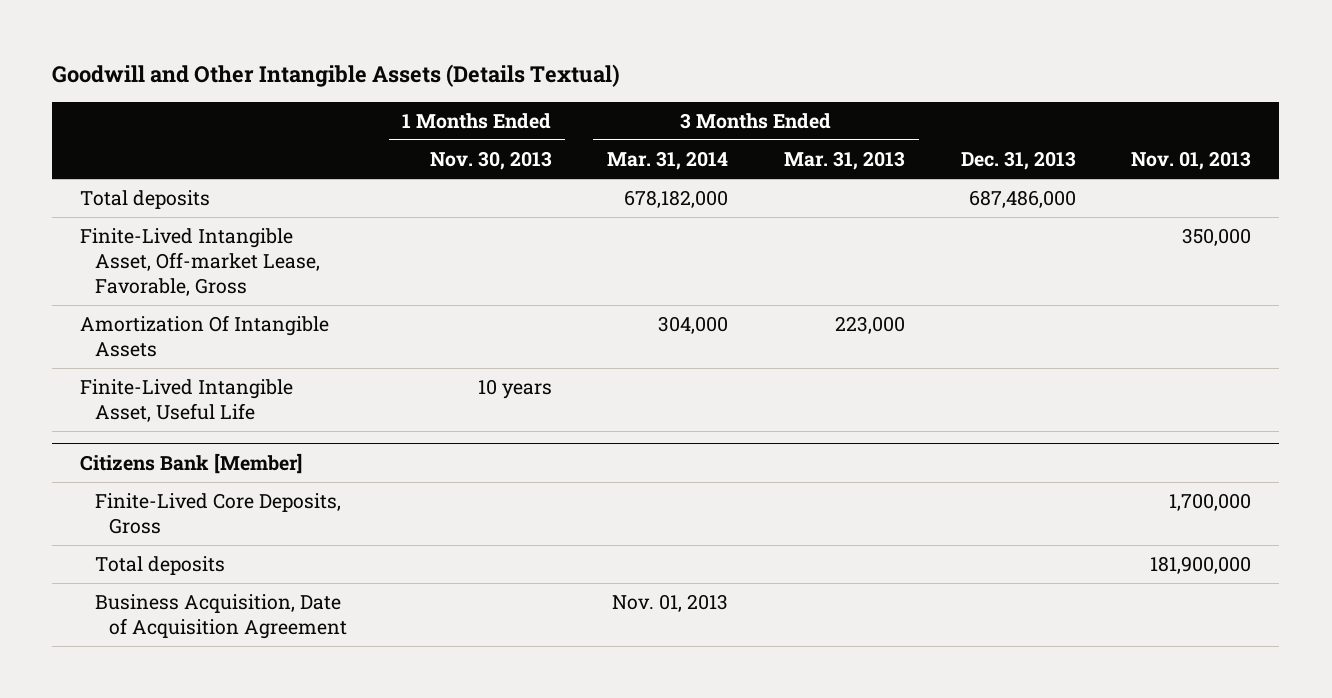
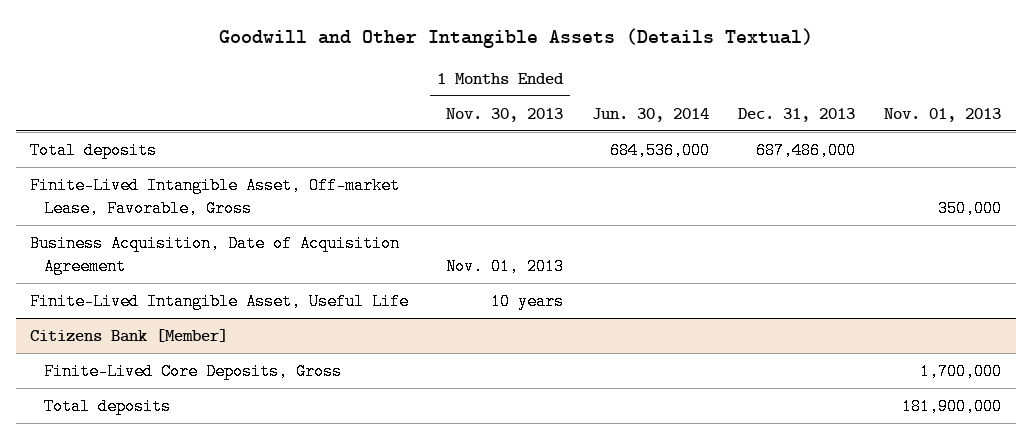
- | 1 Months Ended Nov. 30, 2013 | 3 Months Ended Mar. 31, 2014 | 3 Months Ended Mar. 31, 2013 | Dec. 31, 2013 | Nov. 01, 2013
+ | 1 Months Ended Nov. 30, 2013 | Jun. 30, 2014 | Dec. 31, 2013 | Nov. 01, 2013
- Amortization Of Intangible Assets | | 304,000 | 223,000 | |
+ Business Acquisition, Date of Acquisition Agreement | Nov. 01, 2013 | | |
@ Citizens Bank [Member]
- Business Acquisition, Date of Acquisition Agreement | | Nov. 01, 2013 | | |

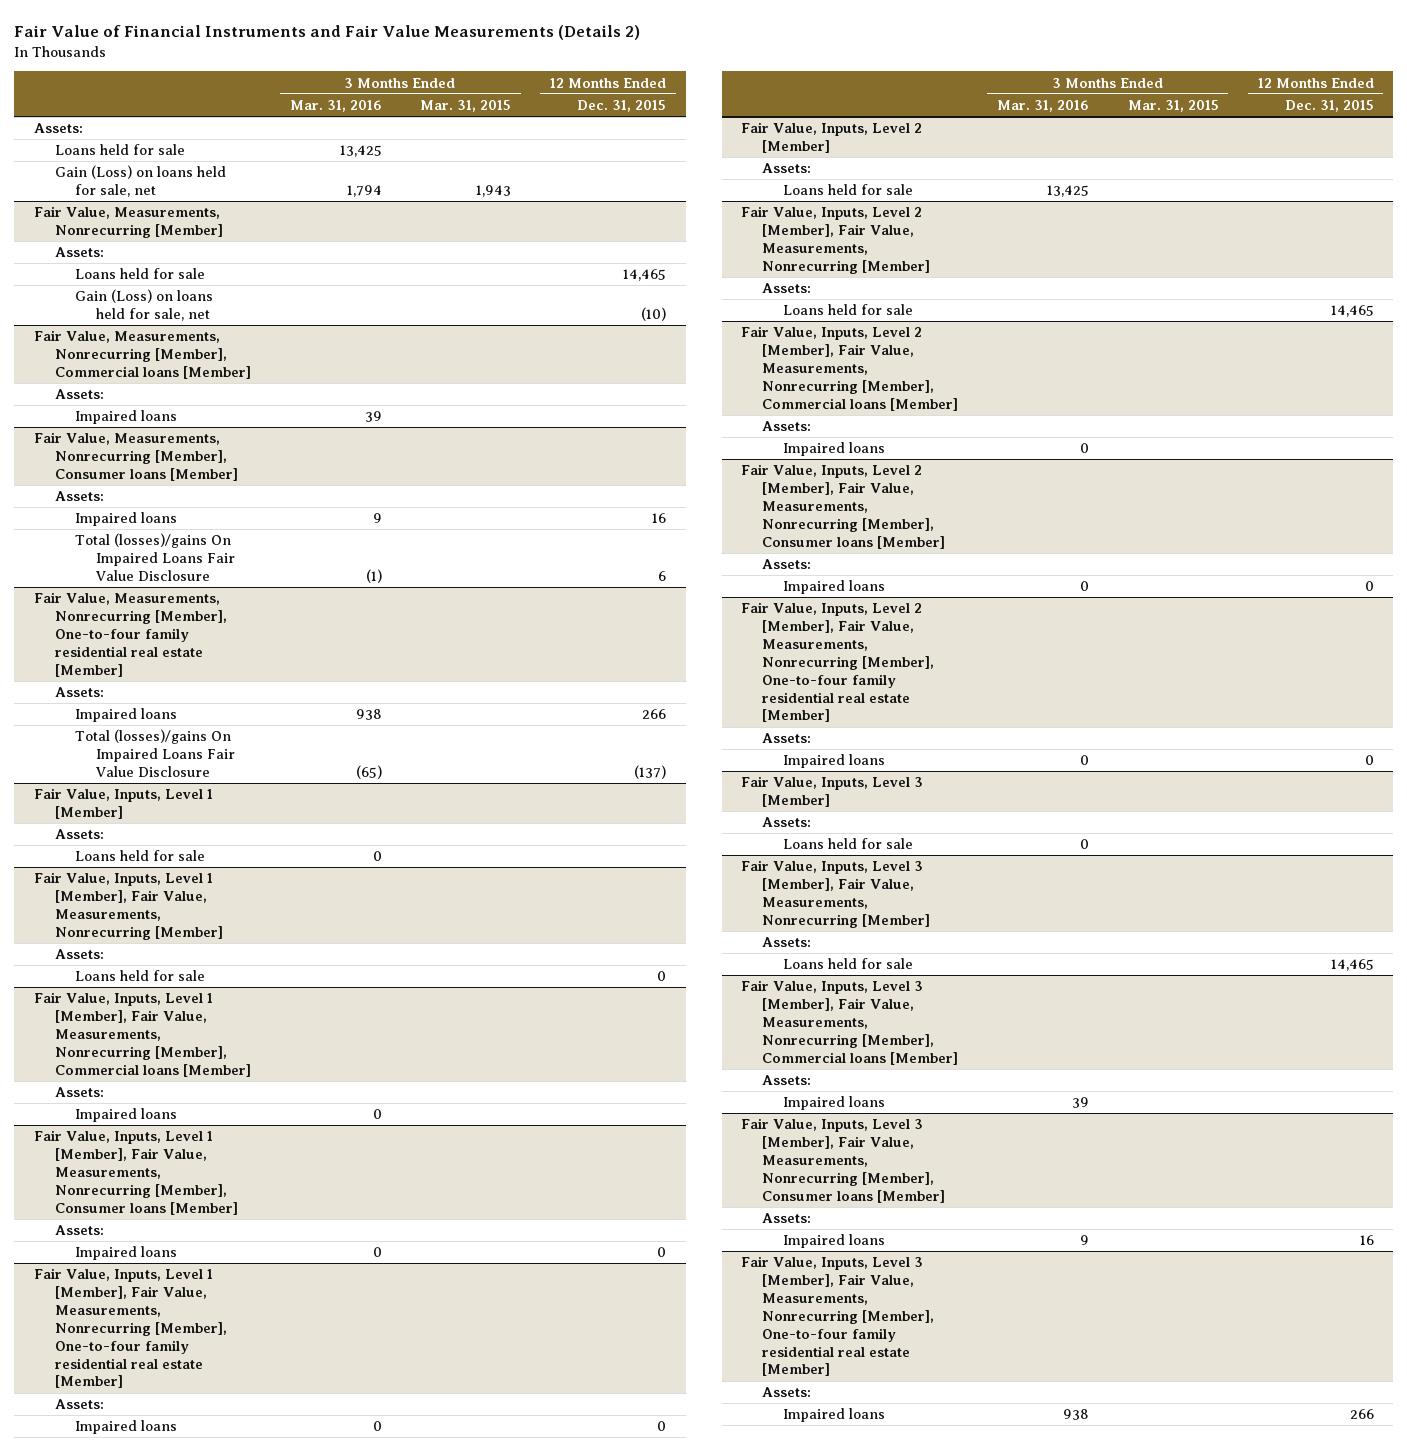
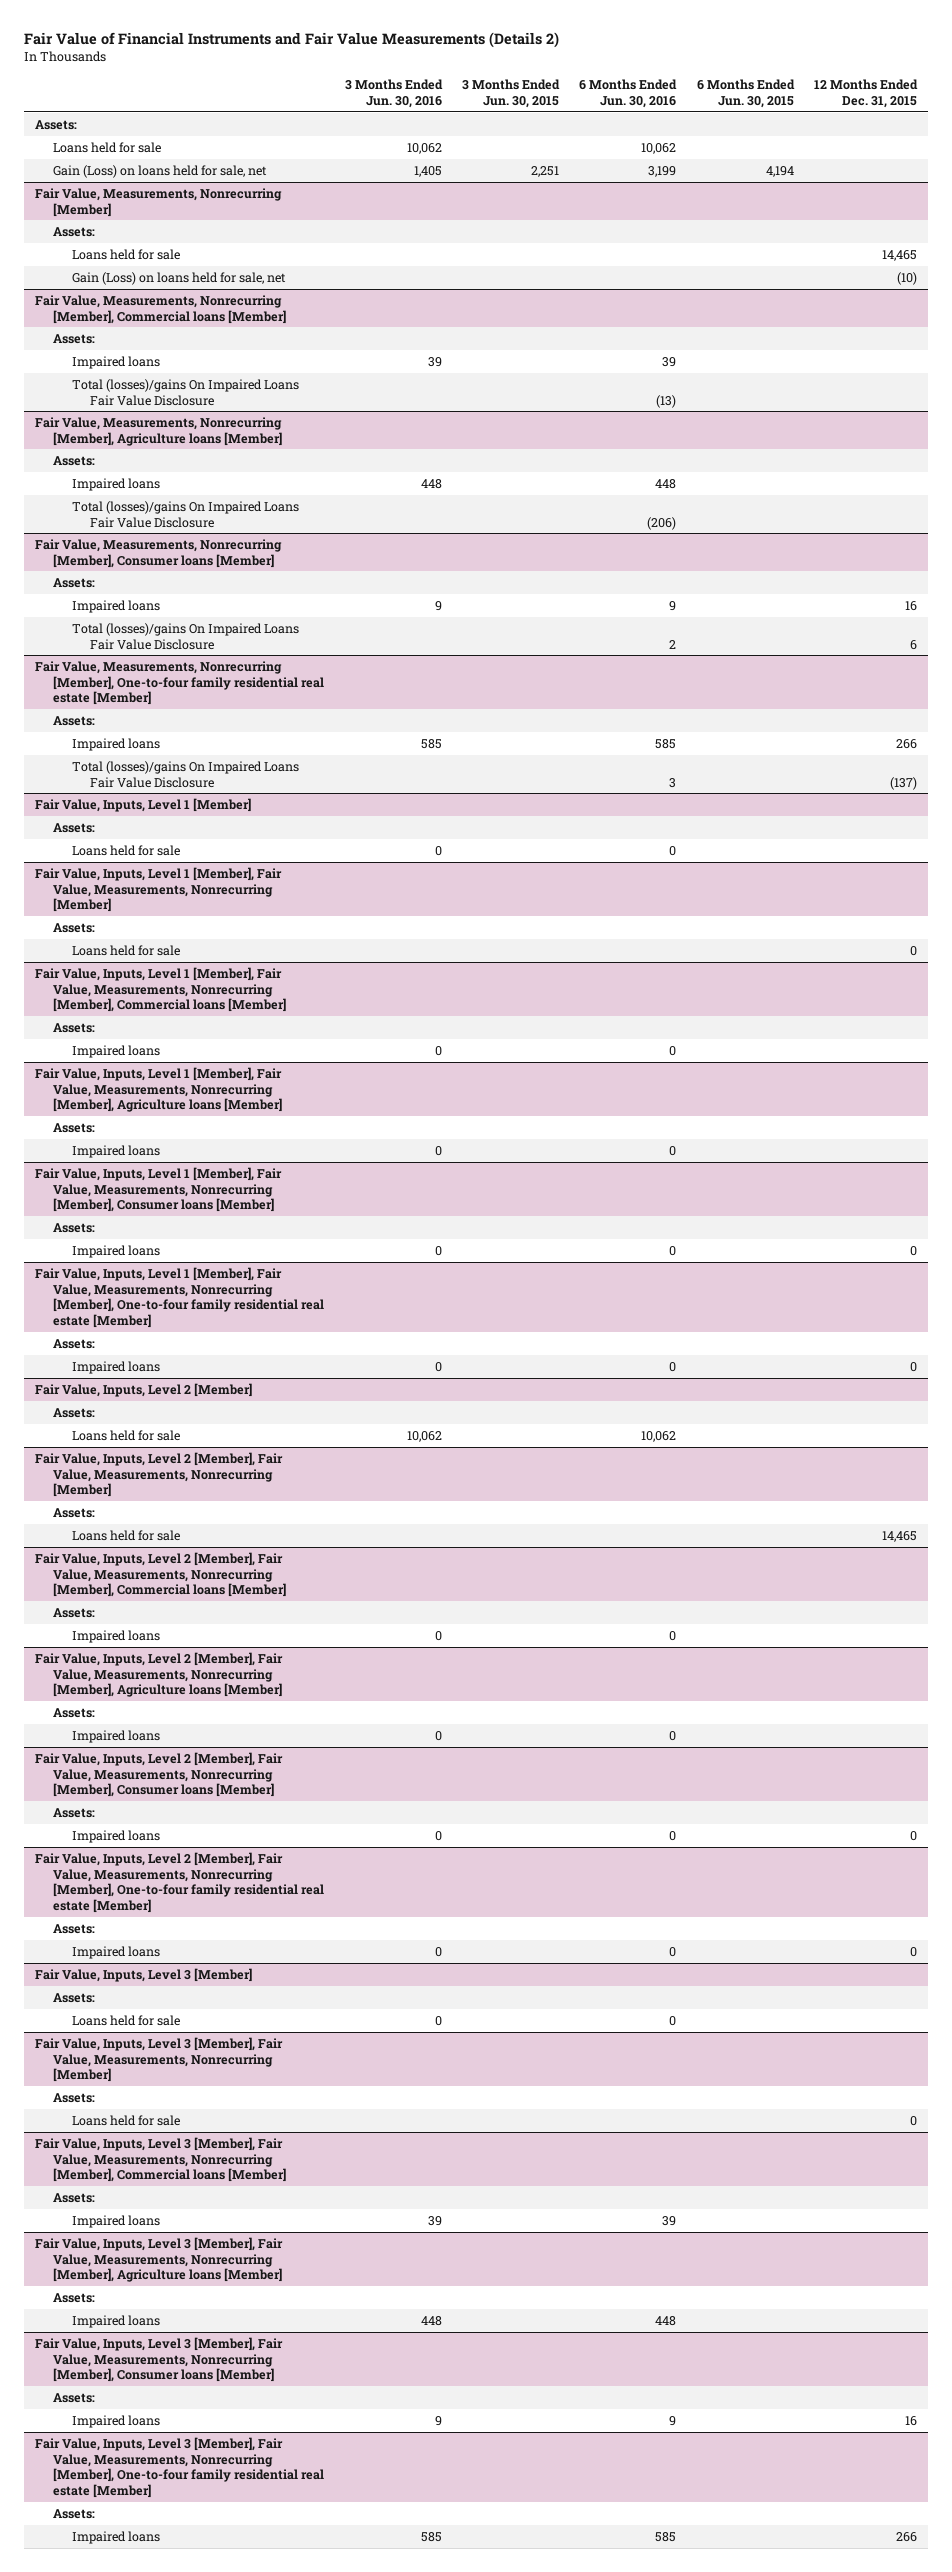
- | 3 Months Ended Mar. 31, 2016 | 3 Months Ended Mar. 31, 2015 | 12 Months Ended Dec. 31, 2015
+ | 3 Months Ended Jun. 30, 2016 | 3 Months Ended Jun. 30, 2015 | 6 Months Ended Jun. 30, 2016 | 6 Months Ended Jun. 30, 2015 | 12 Months Ended Dec. 31, 2015
@ Fair Value, Measurements, Nonrecurring [Member], Commercial loans [Member]
+ Total (losses)/gains On Impaired Loans Fair Value Disclosure | | | (13) | |
+ Fair Value, Measurements, Nonrecurring [Member], Agriculture loans [Member]
+ Assets:
+ Impaired loans | 448 | | 448 | |
+ Total (losses)/gains On Impaired Loans Fair Value Disclosure | | | (206) | |
+ Fair Value, Inputs, Level 1 [Member], Fair Value, Measurements, Nonrecurring [Member], Agriculture loans [Member]
+ Assets:
+ Impaired loans | 0 | | 0 | |
+ Fair Value, Inputs, Level 2 [Member], Fair Value, Measurements, Nonrecurring [Member], Agriculture loans [Member]
+ Assets:
+ Impaired loans | 0 | | 0 | |
@ Fair Value, Inputs, Level 3 [Member], Fair Value, Measurements, Nonrecurring [Member]
- Loans held for sale | | | 14,465
+ Loans held for sale | | | | | 0
+ Fair Value, Inputs, Level 3 [Member], Fair Value, Measurements, Nonrecurring [Member], Agriculture loans [Member]
+ Assets:
+ Impaired loans | 448 | | 448 | |

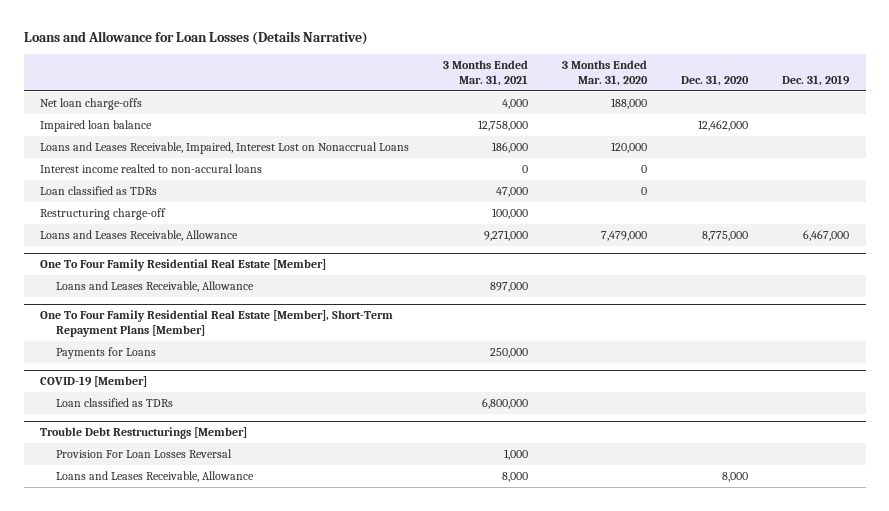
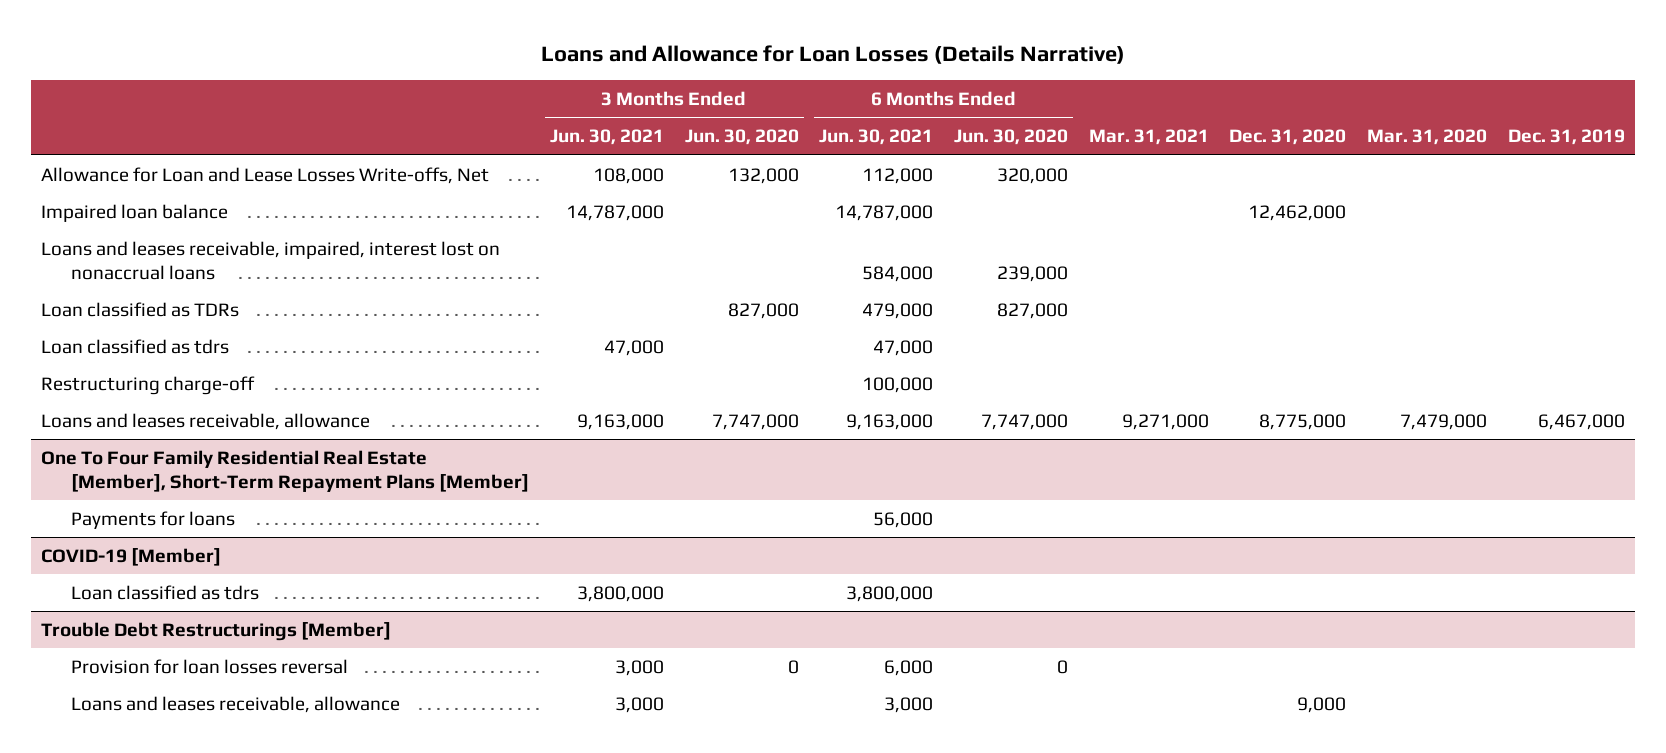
- | 3 Months Ended Mar. 31, 2021 | 3 Months Ended Mar. 31, 2020 | Dec. 31, 2020 | Dec. 31, 2019
+ | 3 Months Ended Jun. 30, 2021 | 3 Months Ended Jun. 30, 2020 | 6 Months Ended Jun. 30, 2021 | 6 Months Ended Jun. 30, 2020 | Mar. 31, 2021 | Dec. 31, 2020 | Mar. 31, 2020 | Dec. 31, 2019
- Net loan charge-offs | 4,000 | 188,000 | |
+ Allowance for Loan and Lease Losses Write-offs, Net | 108,000 | 132,000 | 112,000 | 320,000 | | | |
- Loans and Leases Receivable, Impaired, Interest Lost on Nonaccrual Loans | 186,000 | 120,000 | |
- Interest income realted to non-accural loans | 0 | 0 | |
+ Loans and leases receivable, impaired, interest lost on nonaccrual loans | | | 584,000 | 239,000 | | | |
+ Loan classified as tdrs | 47,000 | | 47,000 | | | | |
- Loans and Leases Receivable, Allowance | 9,271,000 | 7,479,000 | 8,775,000 | 6,467,000
- One To Four Family Residential Real Estate [Member]
- Loans and Leases Receivable, Allowance | 897,000 | | |
+ Loans and leases receivable, allowance | 9,163,000 | 7,747,000 | 9,163,000 | 7,747,000 | 9,271,000 | 8,775,000 | 7,479,000 | 6,467,000
@ One To Four Family Residential Real Estate [Member], Short-Term Repayment Plans [Member]
- Payments for Loans | 250,000 | | |
+ Payments for loans | | | 56,000 | | | | |
@ COVID-19 [Member]
- Loan classified as TDRs | 6,800,000 | | |
+ Loan classified as tdrs | 3,800,000 | | 3,800,000 | | | | |
@ Trouble Debt Restructurings [Member]
- Provision For Loan Losses Reversal | 1,000 | | |
- Loans and Leases Receivable, Allowance | 8,000 | | 8,000 |
+ Provision for loan losses reversal | 3,000 | 0 | 6,000 | 0 | | | |
+ Loans and leases receivable, allowance | 3,000 | | 3,000 | | | 9,000 | |

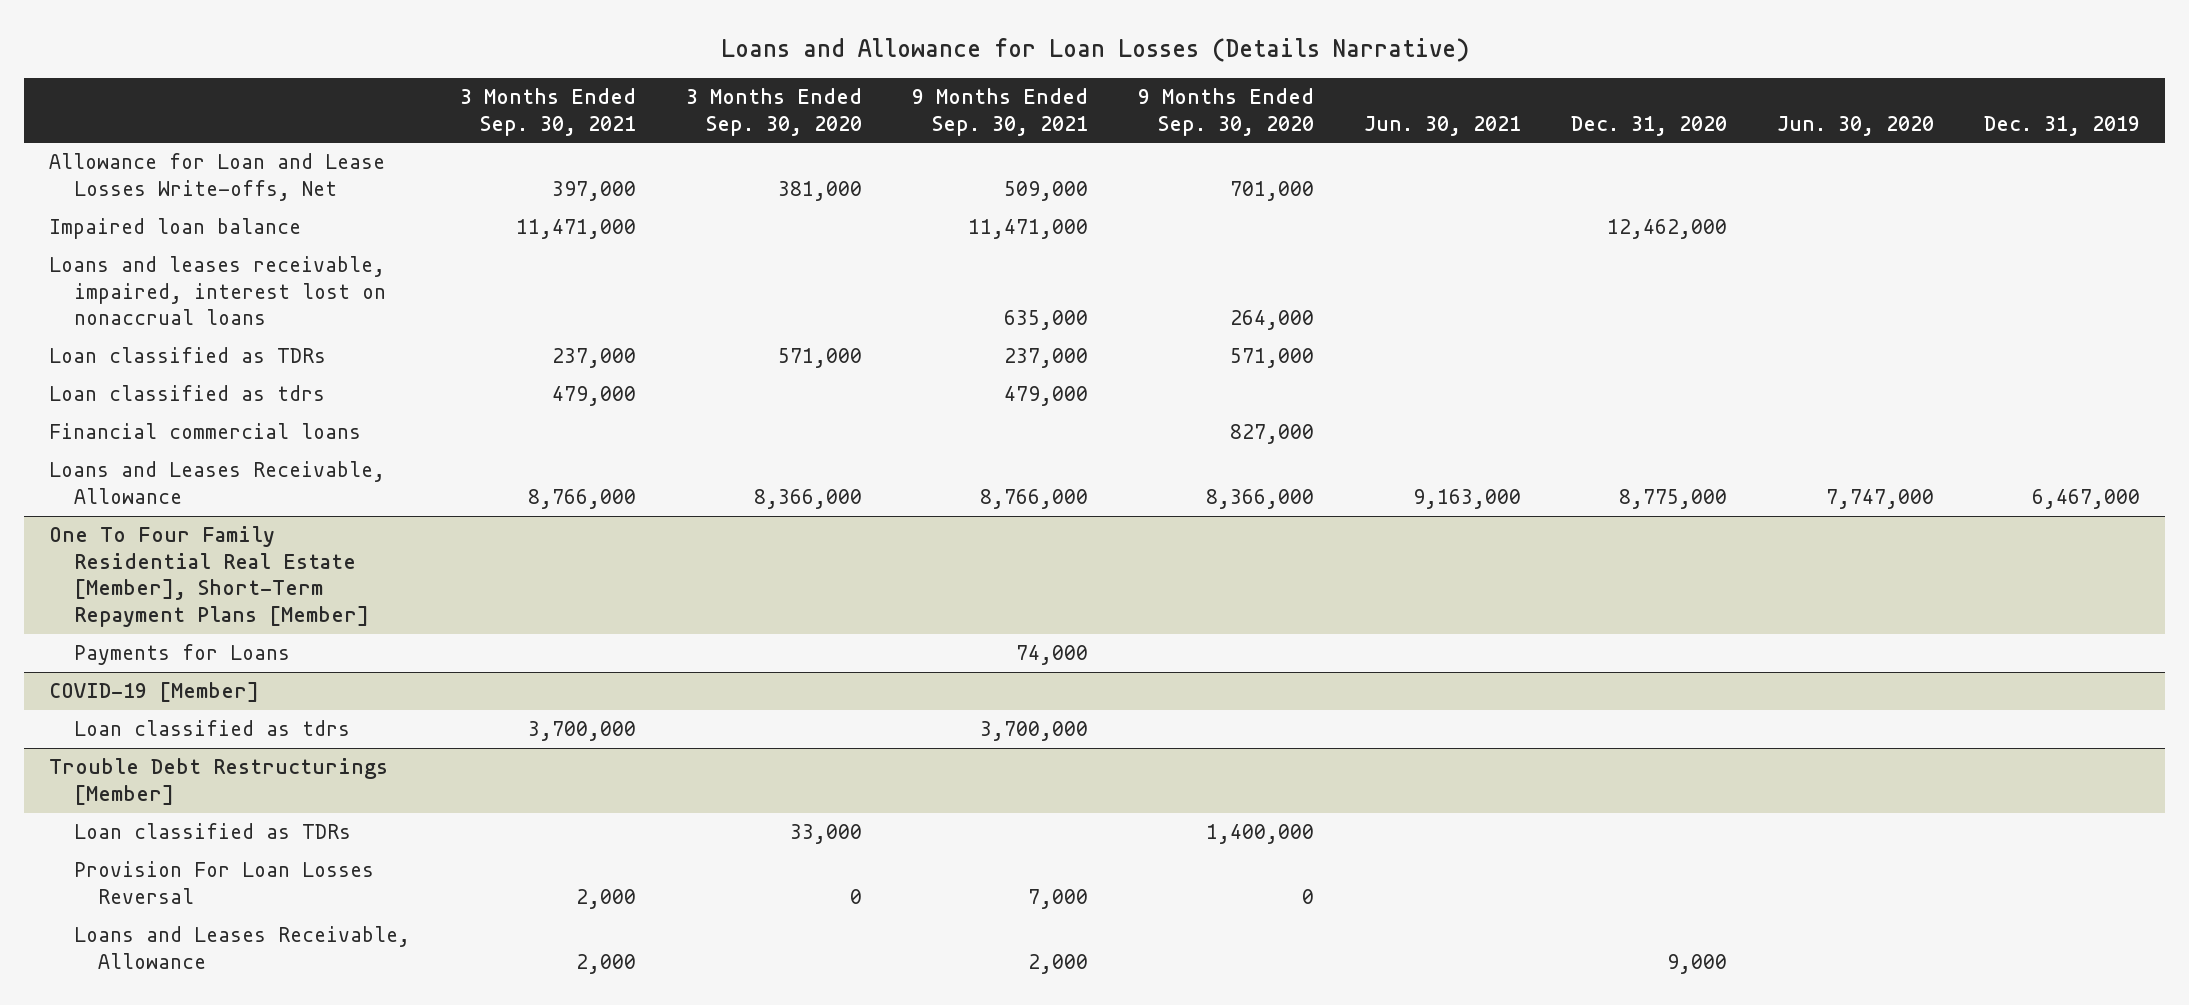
- | 3 Months Ended Jun. 30, 2021 | 3 Months Ended Jun. 30, 2020 | 6 Months Ended Jun. 30, 2021 | 6 Months Ended Jun. 30, 2020 | Mar. 31, 2021 | Dec. 31, 2020 | Mar. 31, 2020 | Dec. 31, 2019
+ | 3 Months Ended Sep. 30, 2021 | 3 Months Ended Sep. 30, 2020 | 9 Months Ended Sep. 30, 2021 | 9 Months Ended Sep. 30, 2020 | Jun. 30, 2021 | Dec. 31, 2020 | Jun. 30, 2020 | Dec. 31, 2019
- Restructuring charge-off | | | 100,000 | | | | |
- Loans and leases receivable, allowance | 9,163,000 | 7,747,000 | 9,163,000 | 7,747,000 | 9,271,000 | 8,775,000 | 7,479,000 | 6,467,000
+ Financial commercial loans | | | | 827,000 | | | |
+ Loans and Leases Receivable, Allowance | 8,766,000 | 8,366,000 | 8,766,000 | 8,366,000 | 9,163,000 | 8,775,000 | 7,747,000 | 6,467,000
@ One To Four Family Residential Real Estate [Member], Short-Term Repayment Plans [Member]
- Payments for loans | | | 56,000 | | | | |
+ Payments for Loans | | | 74,000 | | | | |
@ Trouble Debt Restructurings [Member]
- Provision for loan losses reversal | 3,000 | 0 | 6,000 | 0 | | | |
- Loans and leases receivable, allowance | 3,000 | | 3,000 | | | 9,000 | |
+ Loan classified as TDRs | | 33,000 | | 1,400,000 | | | |
+ Provision For Loan Losses Reversal | 2,000 | 0 | 7,000 | 0 | | | |
+ Loans and Leases Receivable, Allowance | 2,000 | | 2,000 | | | 9,000 | |

